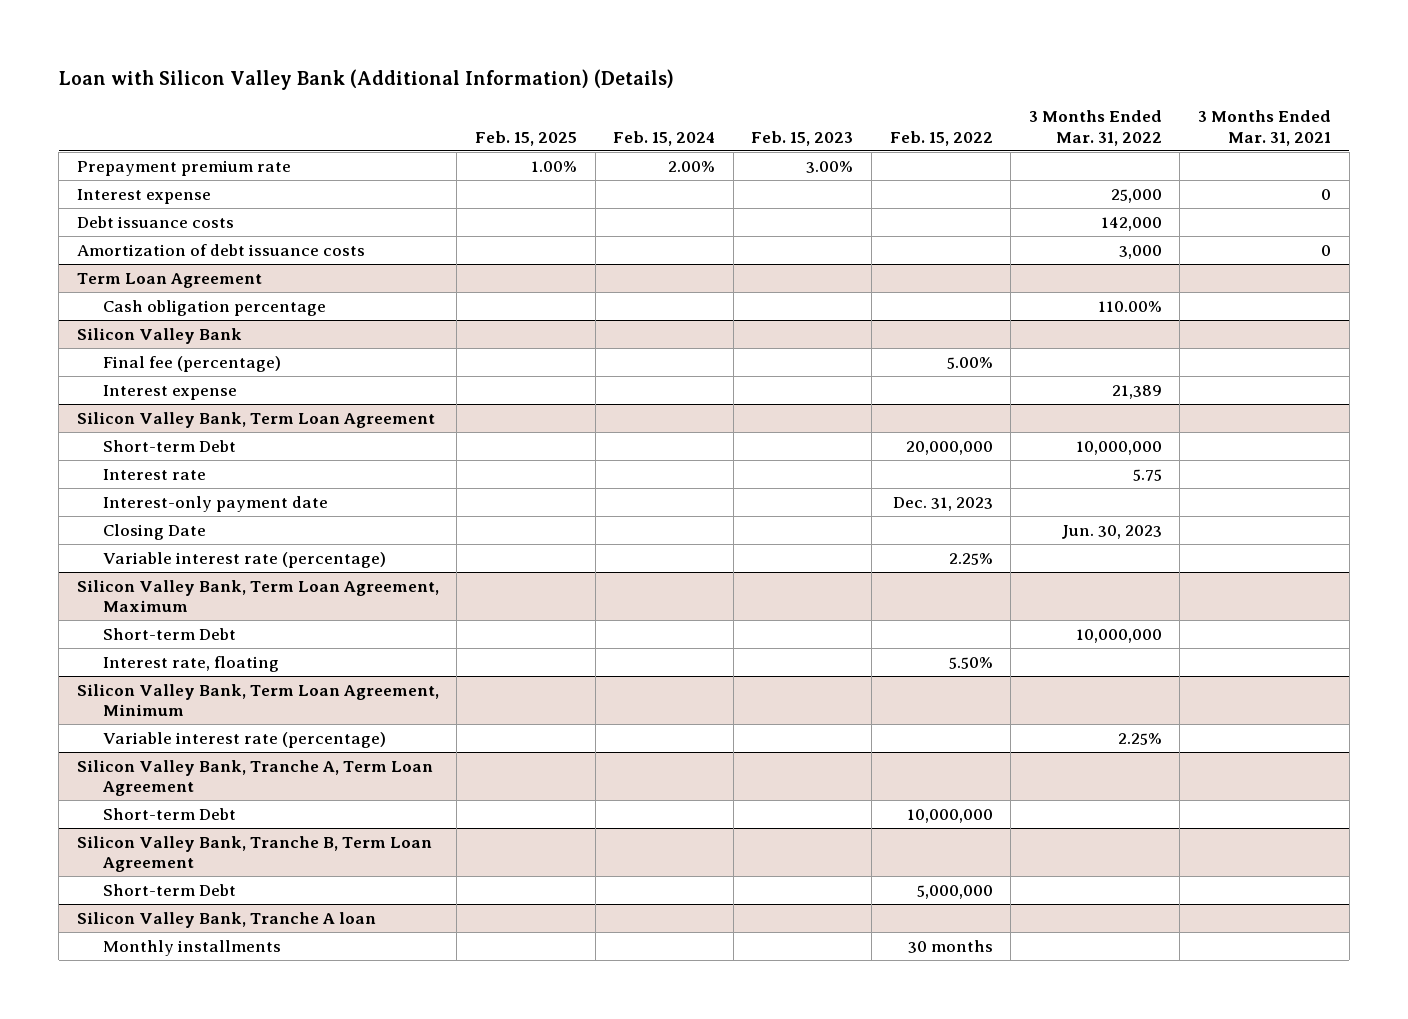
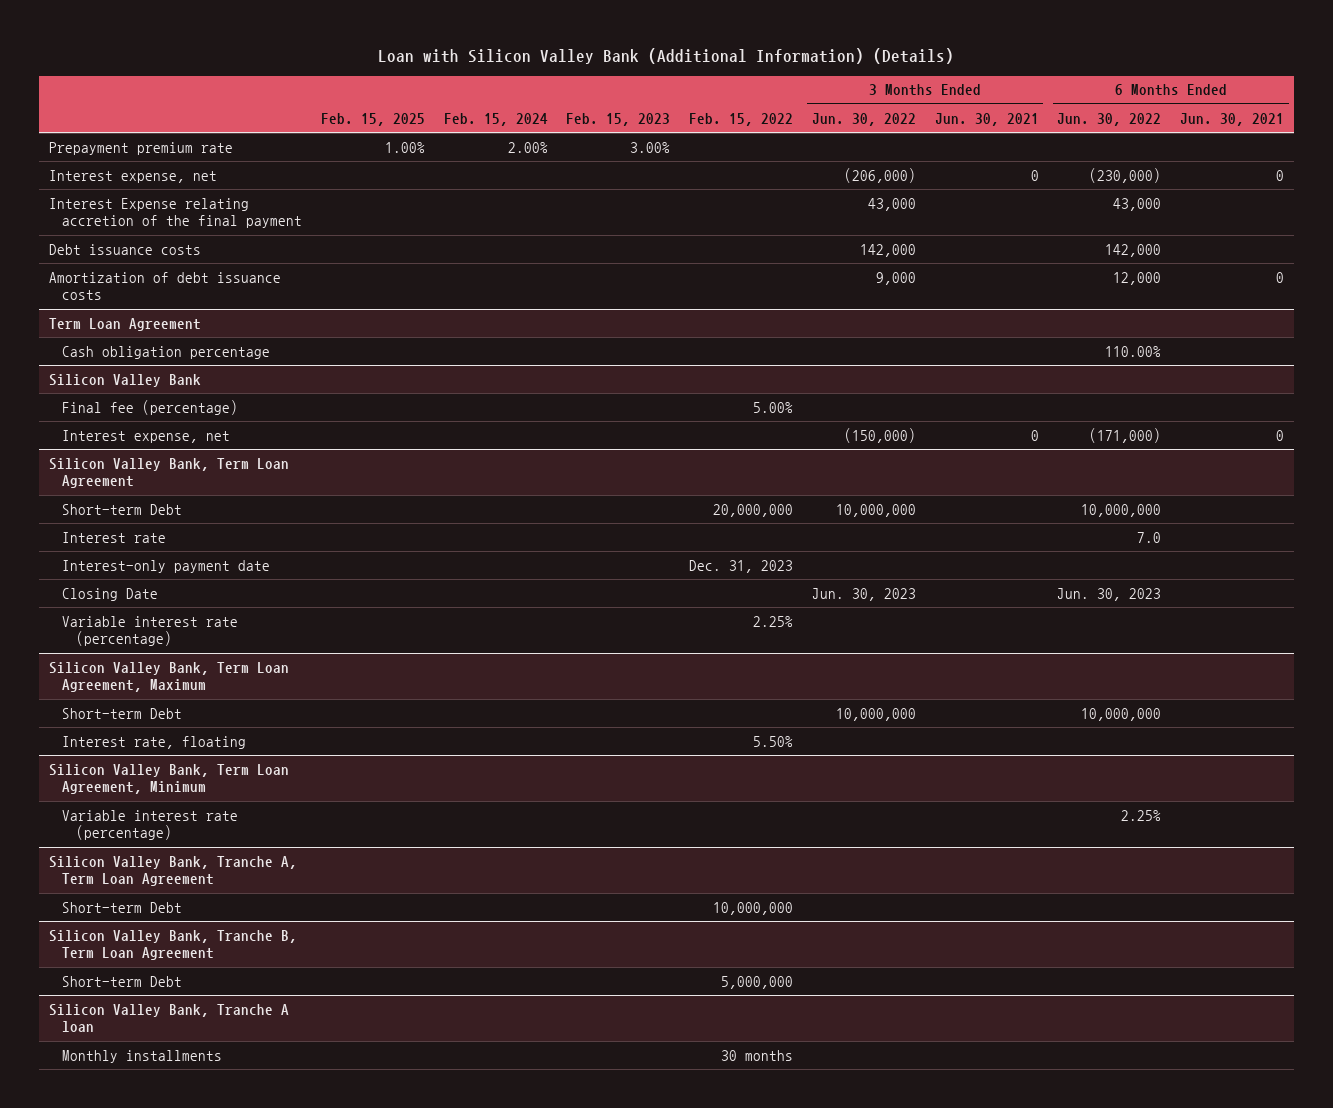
- | Feb. 15, 2025 | Feb. 15, 2024 | Feb. 15, 2023 | Feb. 15, 2022 | 3 Months Ended Mar. 31, 2022 | 3 Months Ended Mar. 31, 2021
+ | Feb. 15, 2025 | Feb. 15, 2024 | Feb. 15, 2023 | Feb. 15, 2022 | 3 Months Ended Jun. 30, 2022 | 3 Months Ended Jun. 30, 2021 | 6 Months Ended Jun. 30, 2022 | 6 Months Ended Jun. 30, 2021
- Interest expense | | | | | 25,000 | 0
+ Interest expense, net | | | | | (206,000) | 0 | (230,000) | 0
+ Interest Expense relating accretion of the final payment | | | | | 43,000 | | 43,000 |
@ Silicon Valley Bank
- Interest expense | | | | | 21,389 |
+ Interest expense, net | | | | | (150,000) | 0 | (171,000) | 0

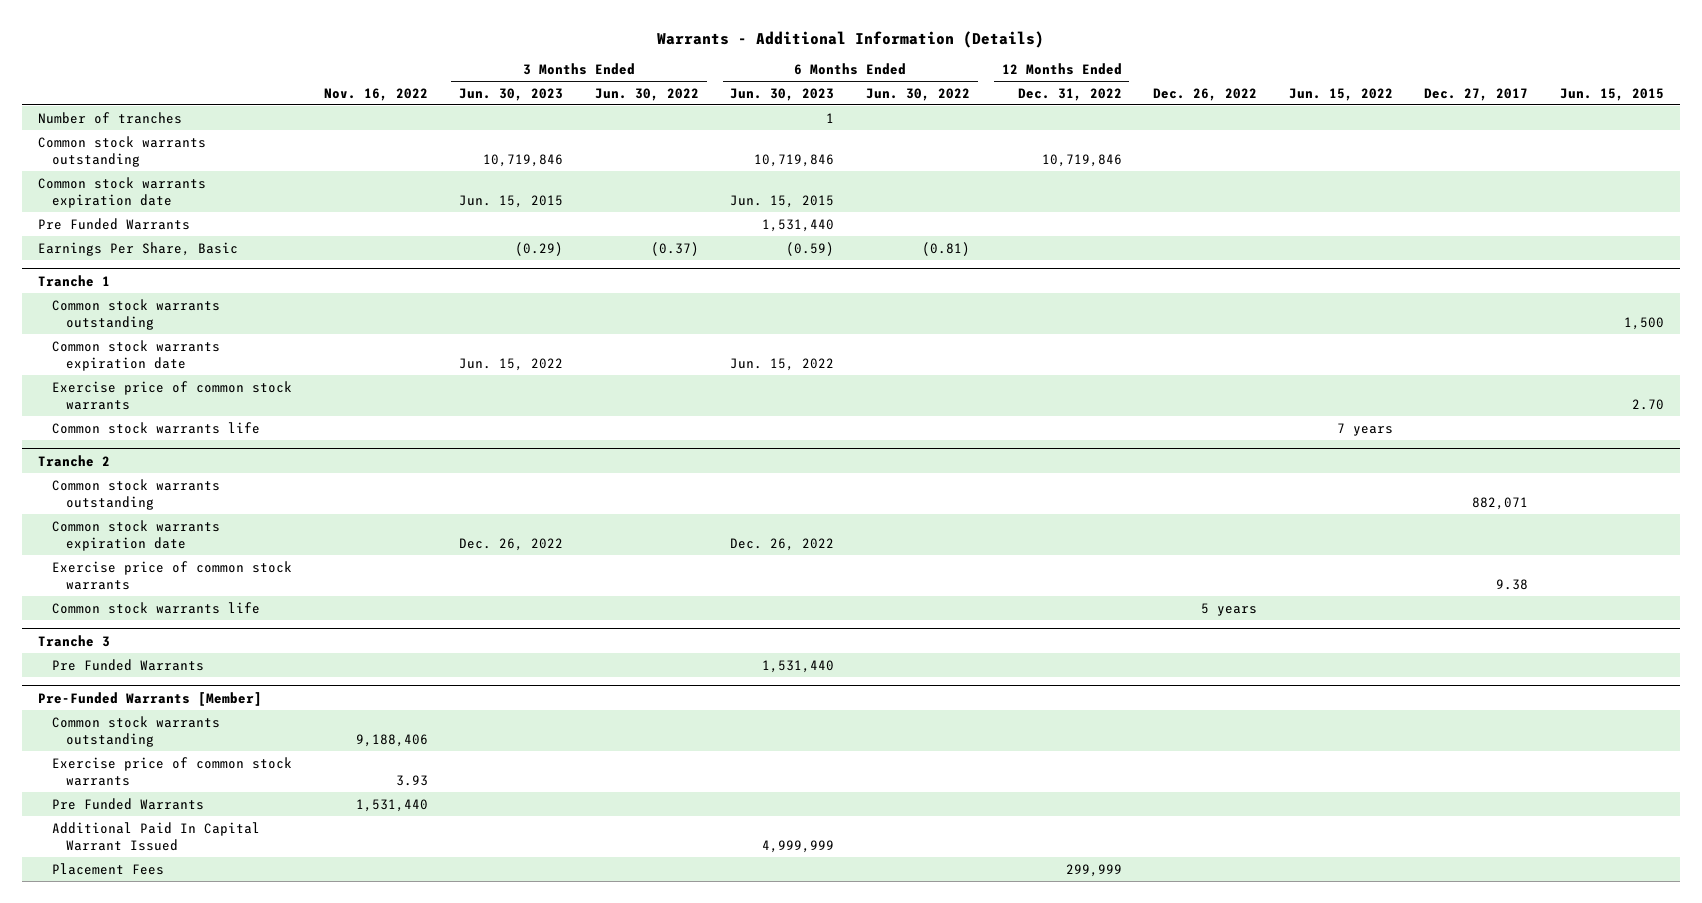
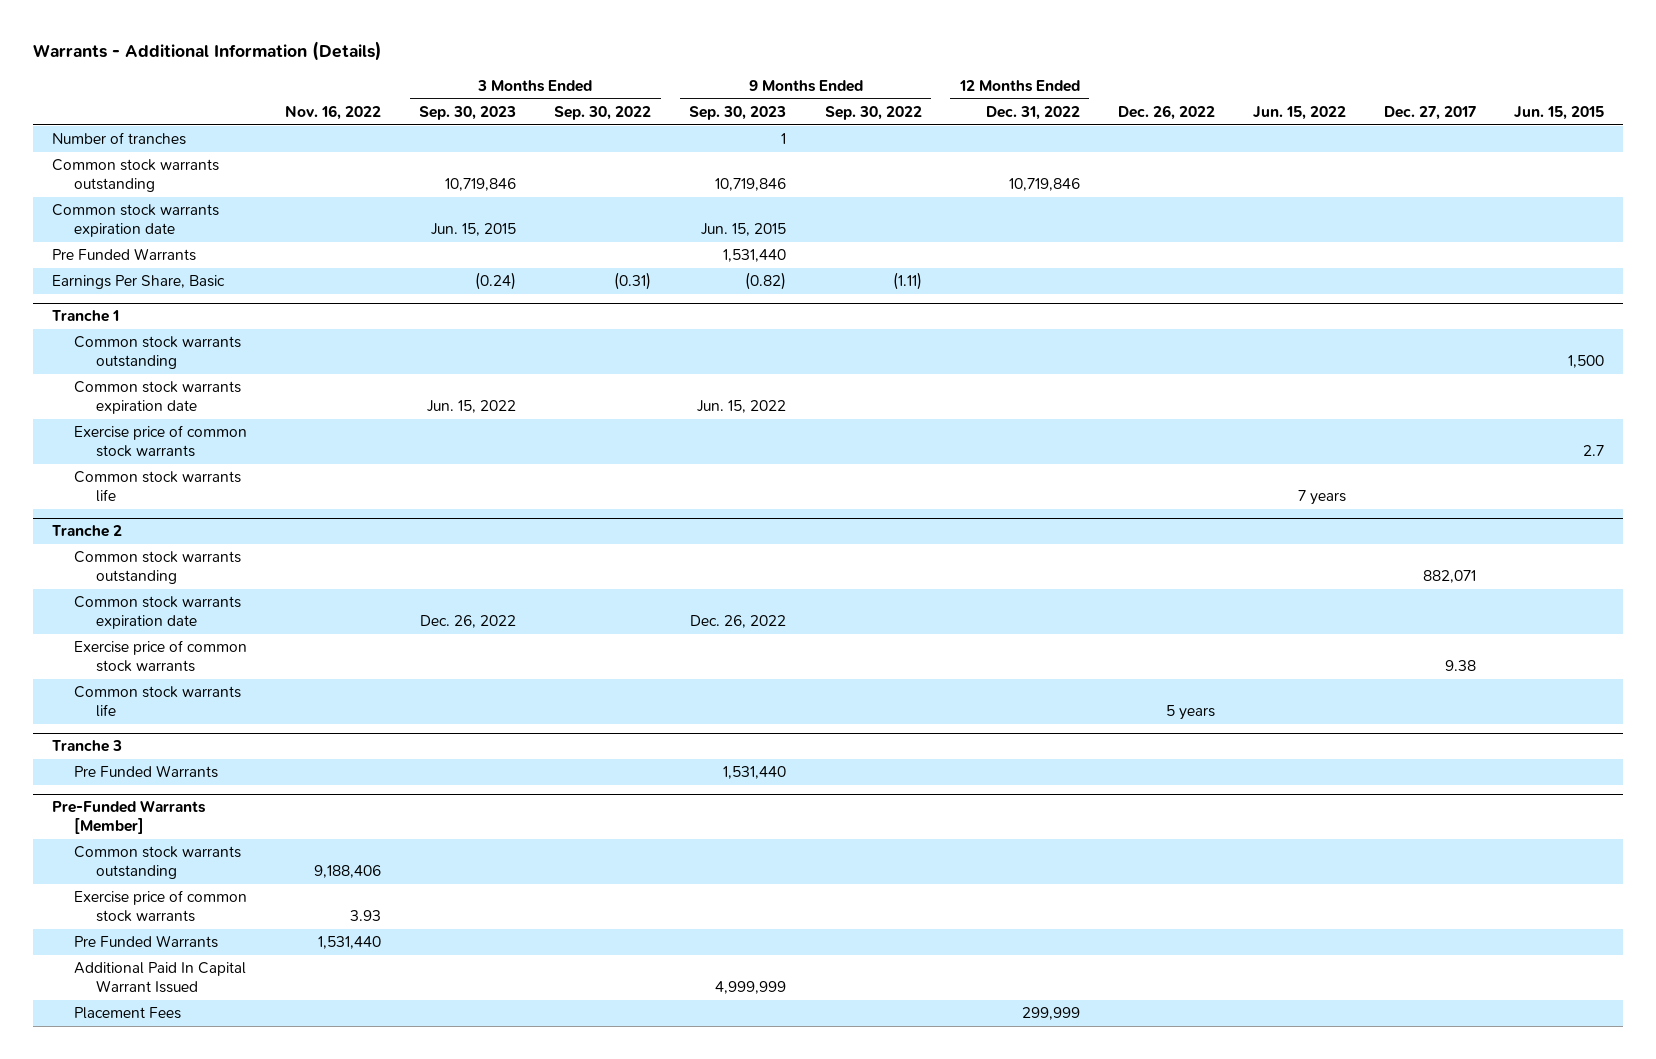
- | Nov. 16, 2022 | 3 Months Ended Jun. 30, 2023 | 3 Months Ended Jun. 30, 2022 | 6 Months Ended Jun. 30, 2023 | 6 Months Ended Jun. 30, 2022 | 12 Months Ended Dec. 31, 2022 | Dec. 26, 2022 | Jun. 15, 2022 | Dec. 27, 2017 | Jun. 15, 2015
+ | Nov. 16, 2022 | 3 Months Ended Sep. 30, 2023 | 3 Months Ended Sep. 30, 2022 | 9 Months Ended Sep. 30, 2023 | 9 Months Ended Sep. 30, 2022 | 12 Months Ended Dec. 31, 2022 | Dec. 26, 2022 | Jun. 15, 2022 | Dec. 27, 2017 | Jun. 15, 2015
@ Tranche 1
- Exercise price of common stock warrants | | | | | | | | | | 2.70
+ Exercise price of common stock warrants | | | | | | | | | | 2.7

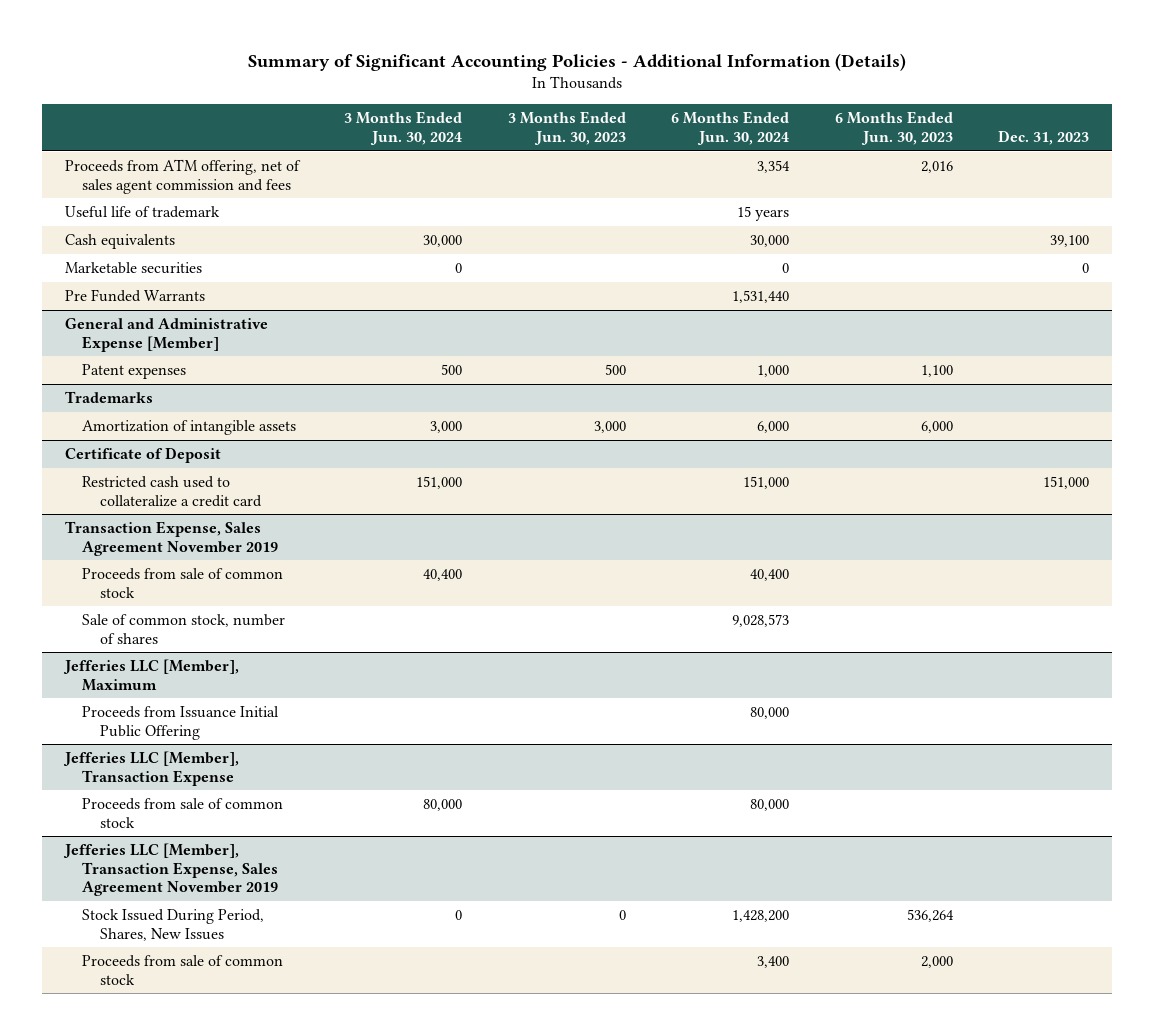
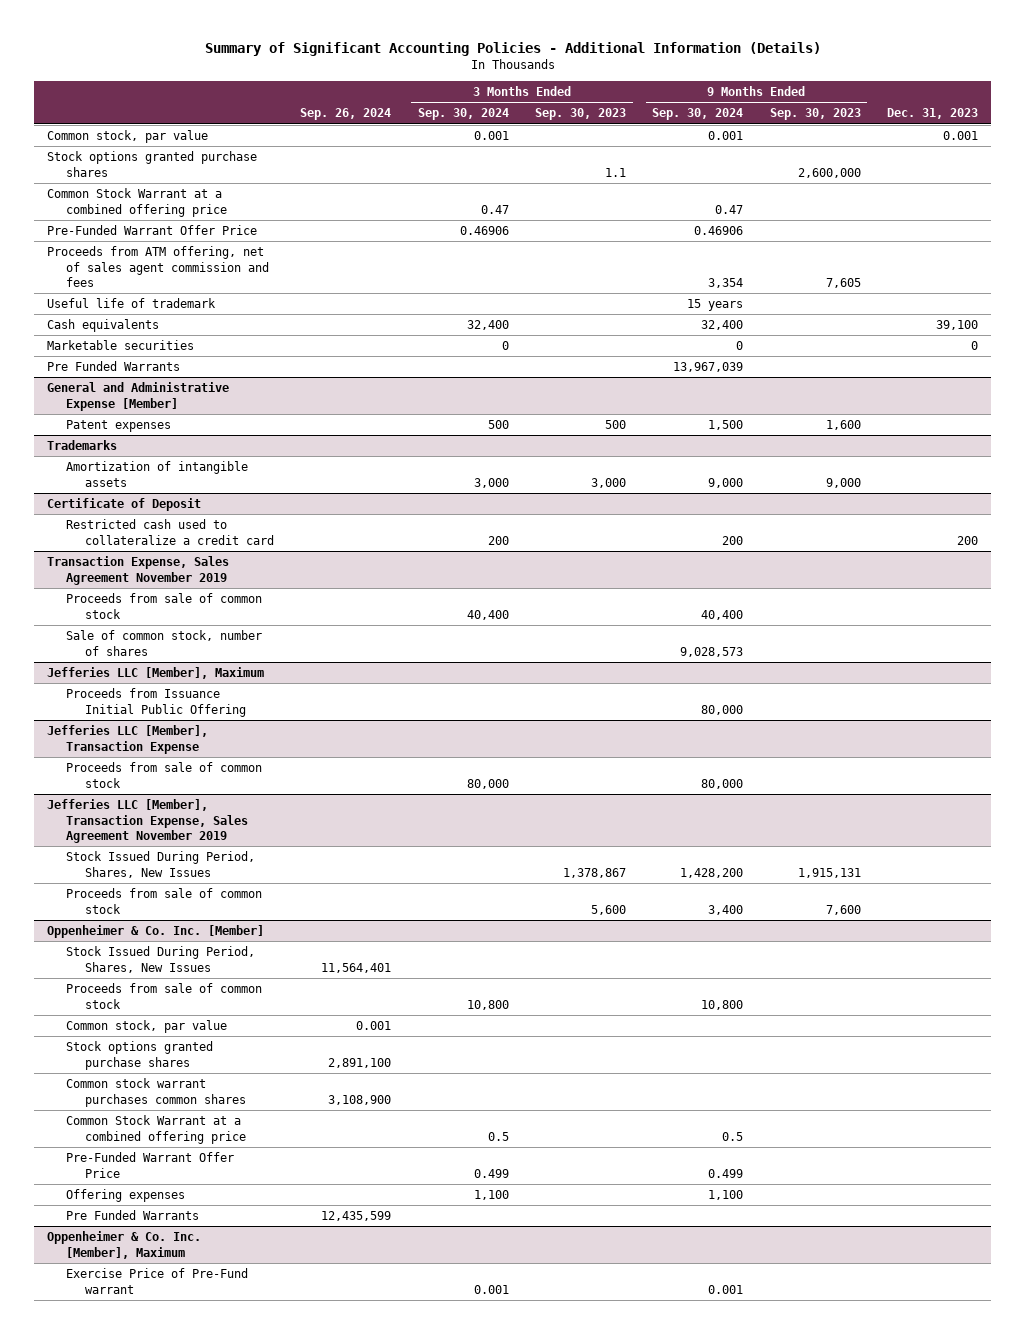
- | 3 Months Ended Jun. 30, 2024 | 3 Months Ended Jun. 30, 2023 | 6 Months Ended Jun. 30, 2024 | 6 Months Ended Jun. 30, 2023 | Dec. 31, 2023
+ | Sep. 26, 2024 | 3 Months Ended Sep. 30, 2024 | 3 Months Ended Sep. 30, 2023 | 9 Months Ended Sep. 30, 2024 | 9 Months Ended Sep. 30, 2023 | Dec. 31, 2023
+ Common stock, par value | | 0.001 | | 0.001 | | 0.001
+ Stock options granted purchase shares | | | 1.1 | | 2,600,000 |
+ Common Stock Warrant at a combined offering price | | 0.47 | | 0.47 | |
+ Pre-Funded Warrant Offer Price | | 0.46906 | | 0.46906 | |
@ Certificate of Deposit
- Restricted cash used to collateralize a credit card | 151,000 | | 151,000 | | 151,000
+ Restricted cash used to collateralize a credit card | | 200 | | 200 | | 200
+ Oppenheimer & Co. Inc. [Member]
+ Stock Issued During Period, Shares, New Issues | 11,564,401 | | | | |
+ Proceeds from sale of common stock | | 10,800 | | 10,800 | |
+ Common stock, par value | 0.001 | | | | |
+ Stock options granted purchase shares | 2,891,100 | | | | |
+ Common stock warrant purchases common shares | 3,108,900 | | | | |
+ Common Stock Warrant at a combined offering price | | 0.5 | | 0.5 | |
+ Pre-Funded Warrant Offer Price | | 0.499 | | 0.499 | |
+ Offering expenses | | 1,100 | | 1,100 | |
+ Pre Funded Warrants | 12,435,599 | | | | |
+ Oppenheimer & Co. Inc. [Member], Maximum
+ Exercise Price of Pre-Fund warrant | | 0.001 | | 0.001 | |

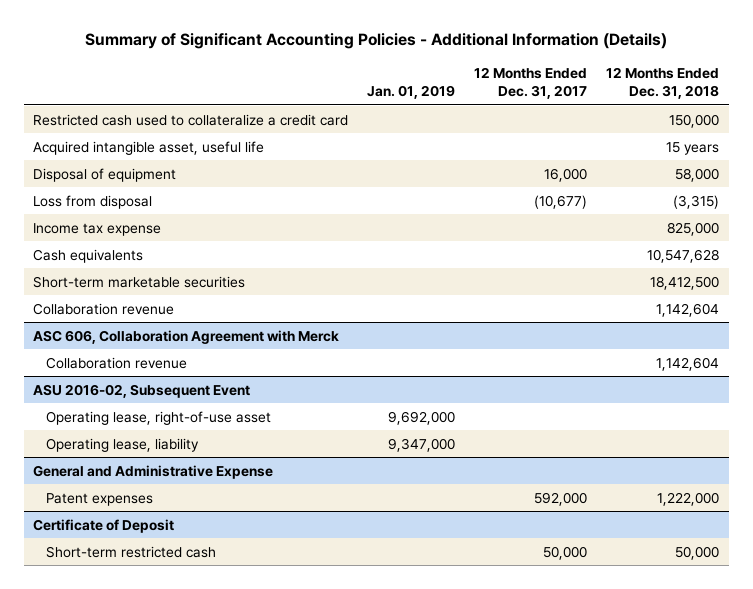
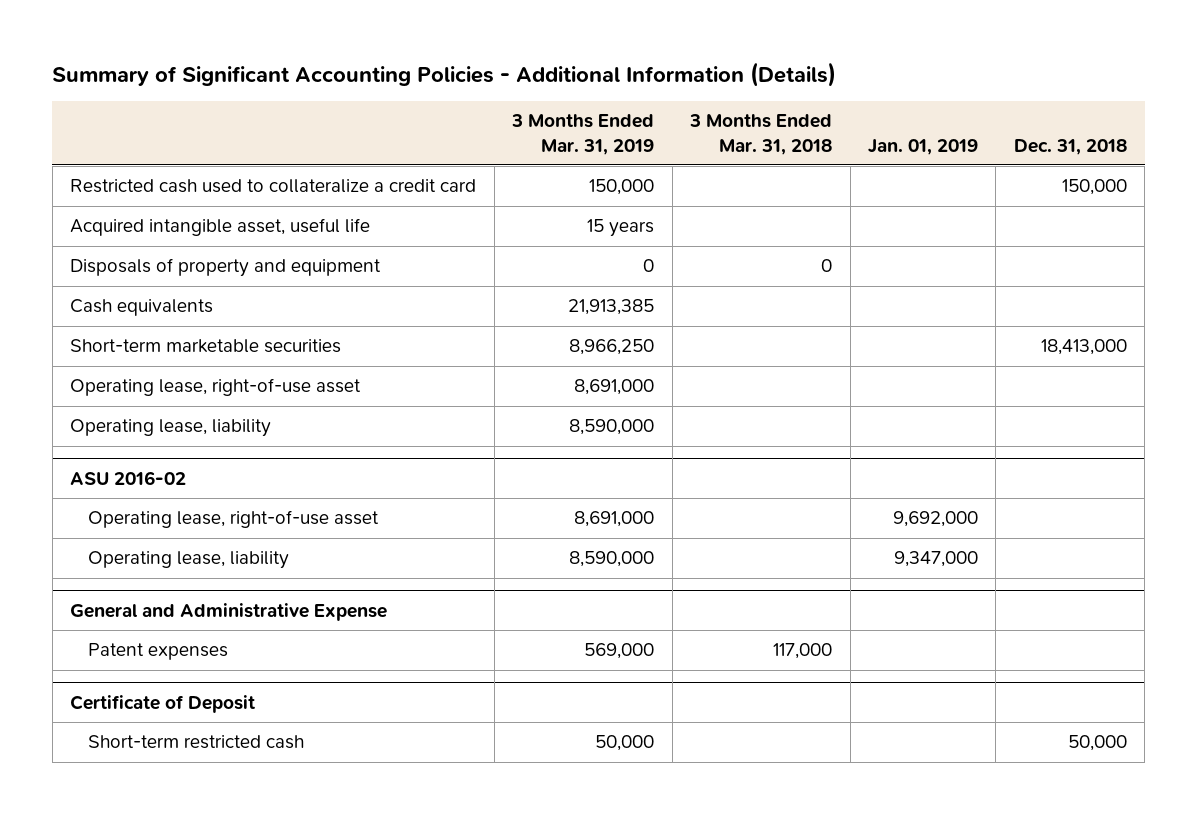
- | Jan. 01, 2019 | 12 Months Ended Dec. 31, 2017 | 12 Months Ended Dec. 31, 2018
+ | 3 Months Ended Mar. 31, 2019 | 3 Months Ended Mar. 31, 2018 | Jan. 01, 2019 | Dec. 31, 2018
- Disposal of equipment | | 16,000 | 58,000
- Loss from disposal | | (10,677) | (3,315)
- Income tax expense | | | 825,000
+ Disposals of property and equipment | 0 | 0 | |
- Collaboration revenue | | | 1,142,604
- ASC 606, Collaboration Agreement with Merck
- Collaboration revenue | | | 1,142,604
- ASU 2016-02, Subsequent Event
+ Operating lease, right-of-use asset | 8,691,000 | | |
+ Operating lease, liability | 8,590,000 | | |
+ ASU 2016-02

